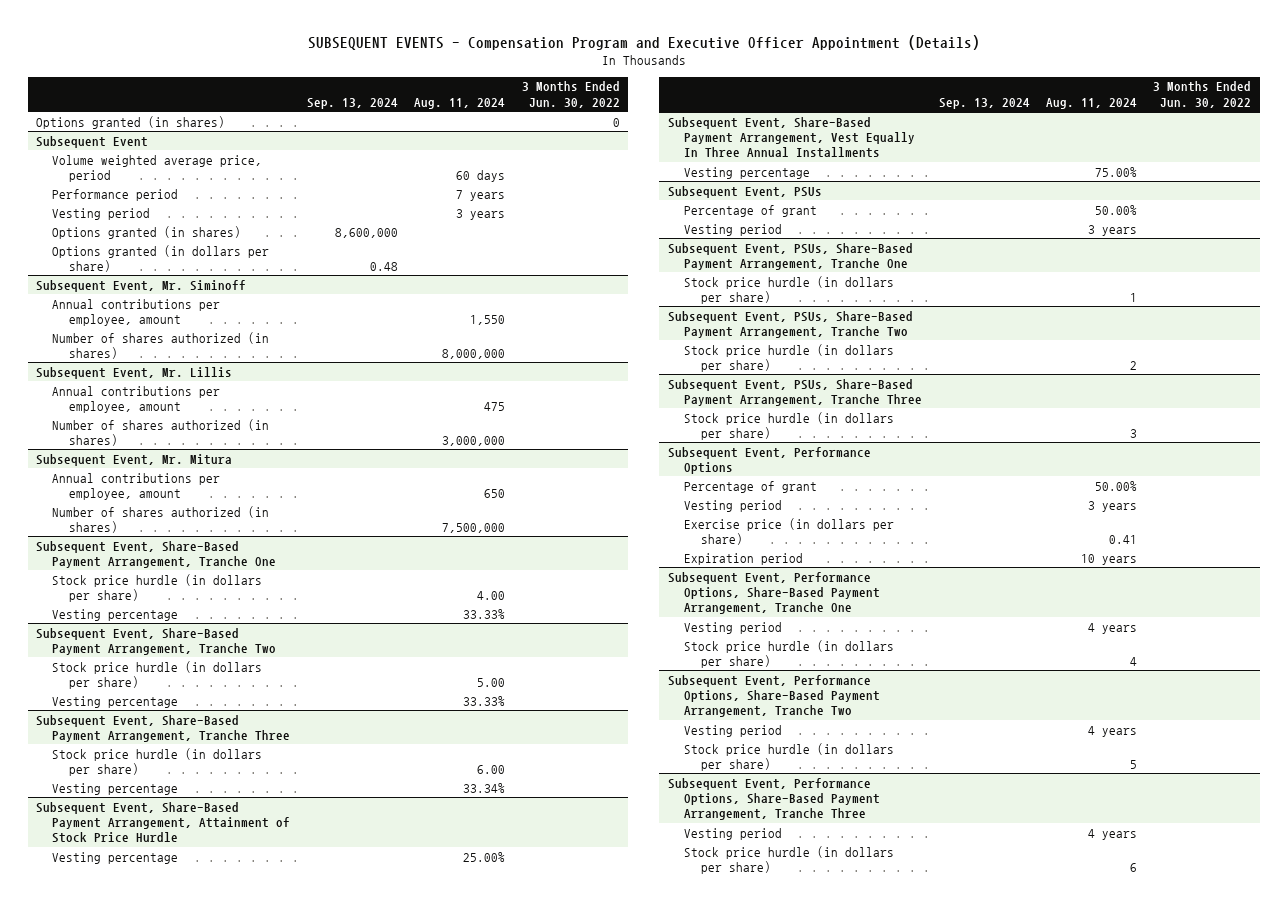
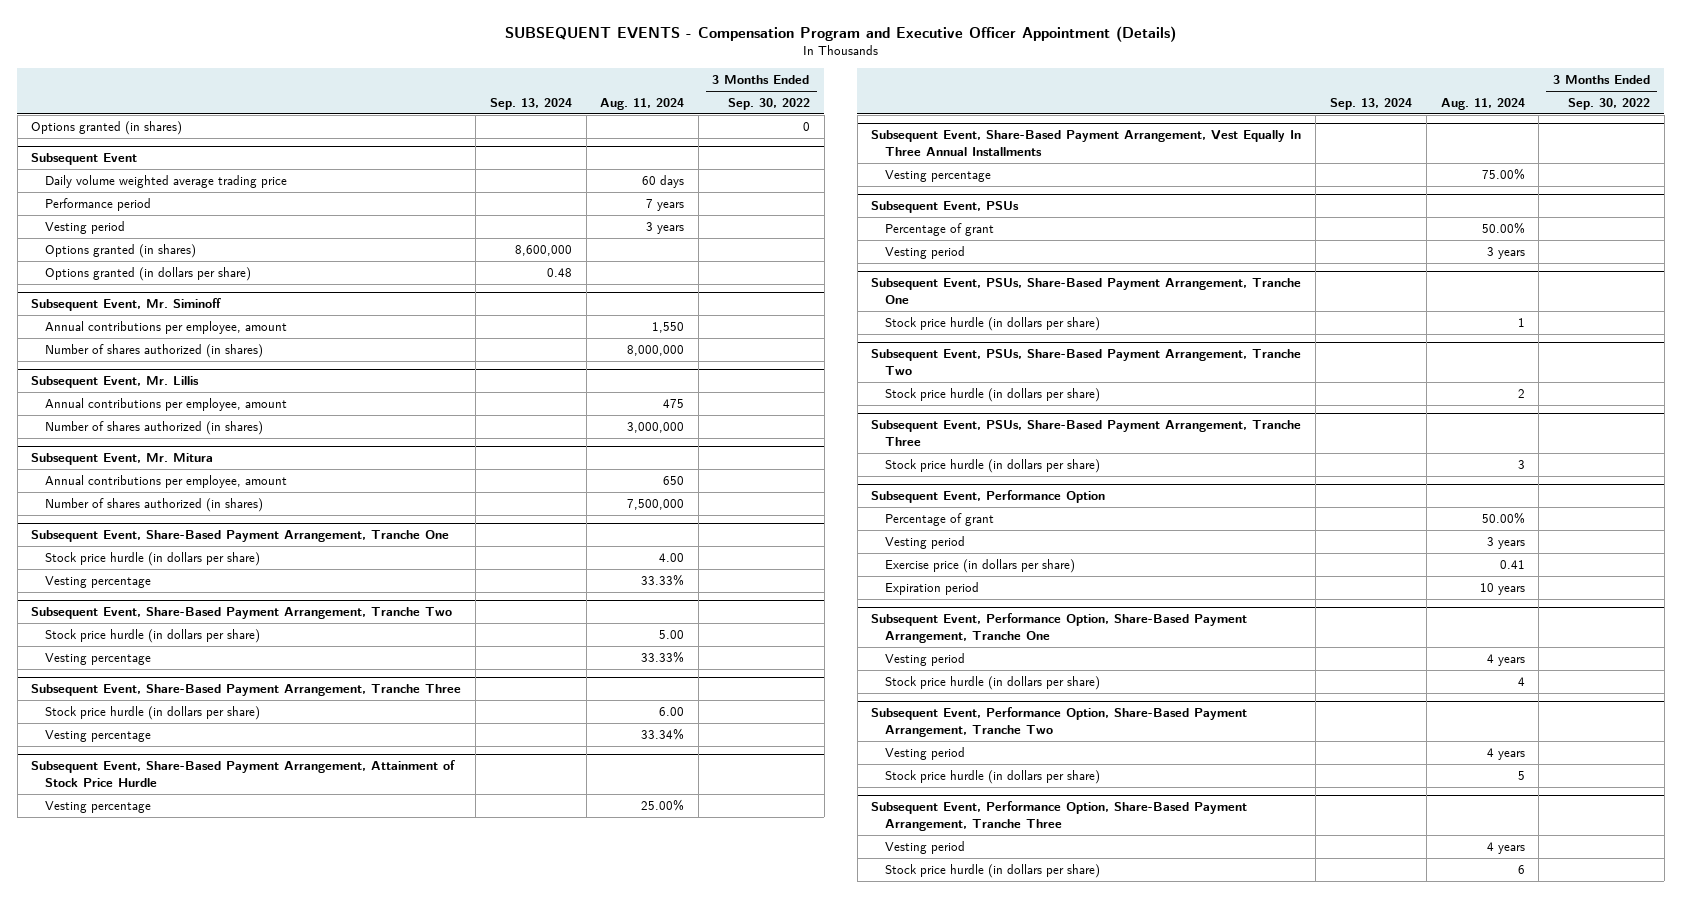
- | Sep. 13, 2024 | Aug. 11, 2024 | 3 Months Ended Jun. 30, 2022
+ | Sep. 13, 2024 | Aug. 11, 2024 | 3 Months Ended Sep. 30, 2022
@ Subsequent Event
- Volume weighted average price, period | | 60 days |
+ Daily volume weighted average trading price | | 60 days |
- Subsequent Event, Performance Options
+ Subsequent Event, Performance Option
- Subsequent Event, Performance Options, Share-Based Payment Arrangement, Tranche One
+ Subsequent Event, Performance Option, Share-Based Payment Arrangement, Tranche One
- Subsequent Event, Performance Options, Share-Based Payment Arrangement, Tranche Two
+ Subsequent Event, Performance Option, Share-Based Payment Arrangement, Tranche Two
- Subsequent Event, Performance Options, Share-Based Payment Arrangement, Tranche Three
+ Subsequent Event, Performance Option, Share-Based Payment Arrangement, Tranche Three

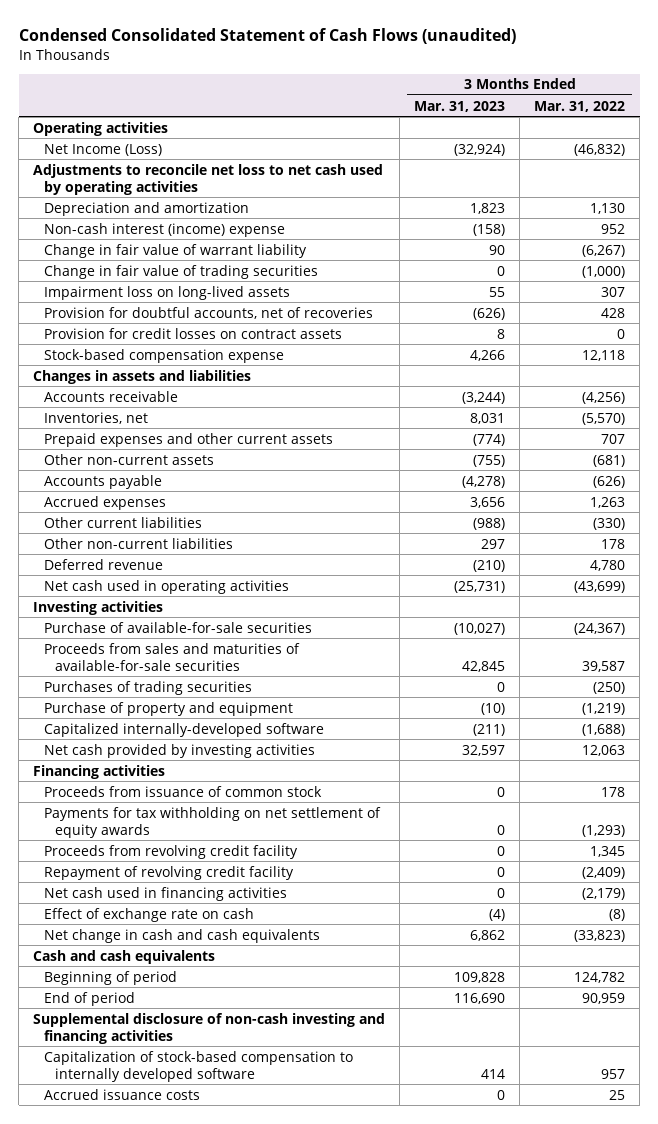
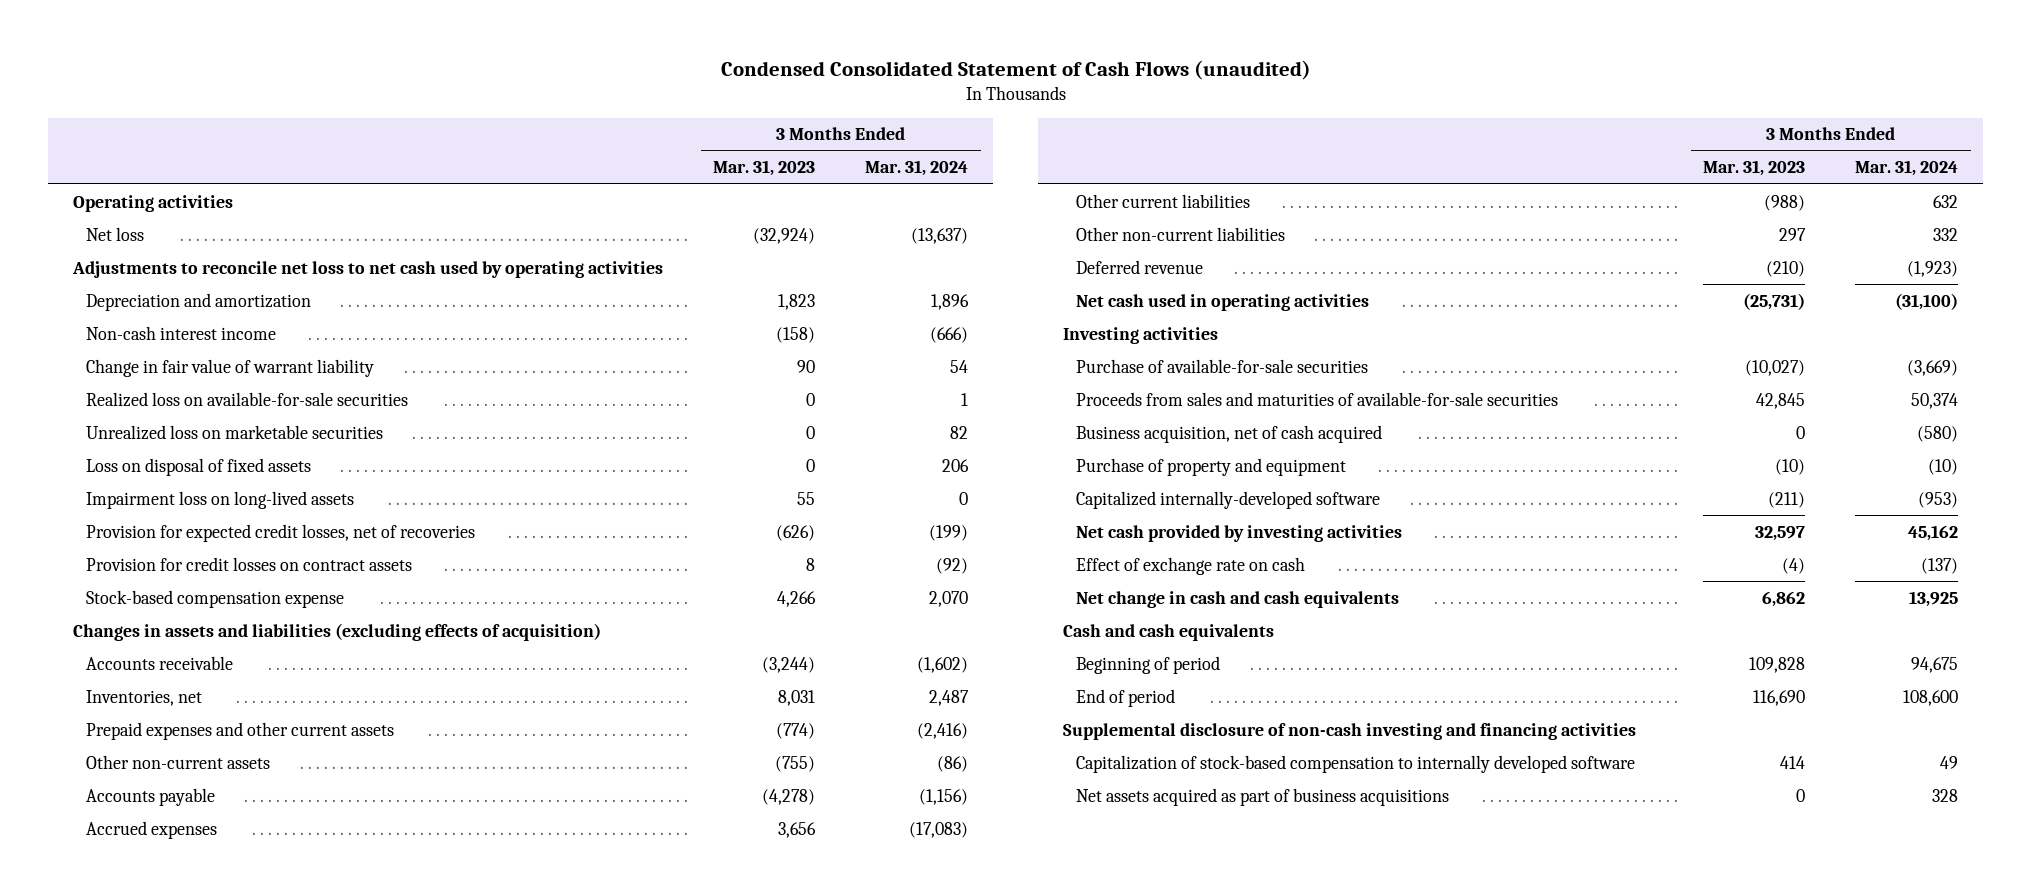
- | 3 Months Ended Mar. 31, 2023 | 3 Months Ended Mar. 31, 2022
+ | 3 Months Ended Mar. 31, 2023 | 3 Months Ended Mar. 31, 2024
- Net Income (Loss) | (32,924) | (46,832)
+ Net loss | (32,924) | (13,637)
- Non-cash interest (income) expense | (158) | 952
+ Non-cash interest income | (158) | (666)
- Change in fair value of trading securities | 0 | (1,000)
+ Realized loss on available-for-sale securities | 0 | 1
+ Unrealized loss on marketable securities | 0 | 82
+ Loss on disposal of fixed assets | 0 | 206
- Provision for doubtful accounts, net of recoveries | (626) | 428
+ Provision for expected credit losses, net of recoveries | (626) | (199)
- Changes in assets and liabilities
+ Changes in assets and liabilities (excluding effects of acquisition)
- Purchases of trading securities | 0 | (250)
+ Business acquisition, net of cash acquired | 0 | (580)
- Financing activities
- Proceeds from issuance of common stock | 0 | 178
- Payments for tax withholding on net settlement of equity awards | 0 | (1,293)
- Proceeds from revolving credit facility | 0 | 1,345
- Repayment of revolving credit facility | 0 | (2,409)
- Net cash used in financing activities | 0 | (2,179)
- Accrued issuance costs | 0 | 25
+ Net assets acquired as part of business acquisitions | 0 | 328

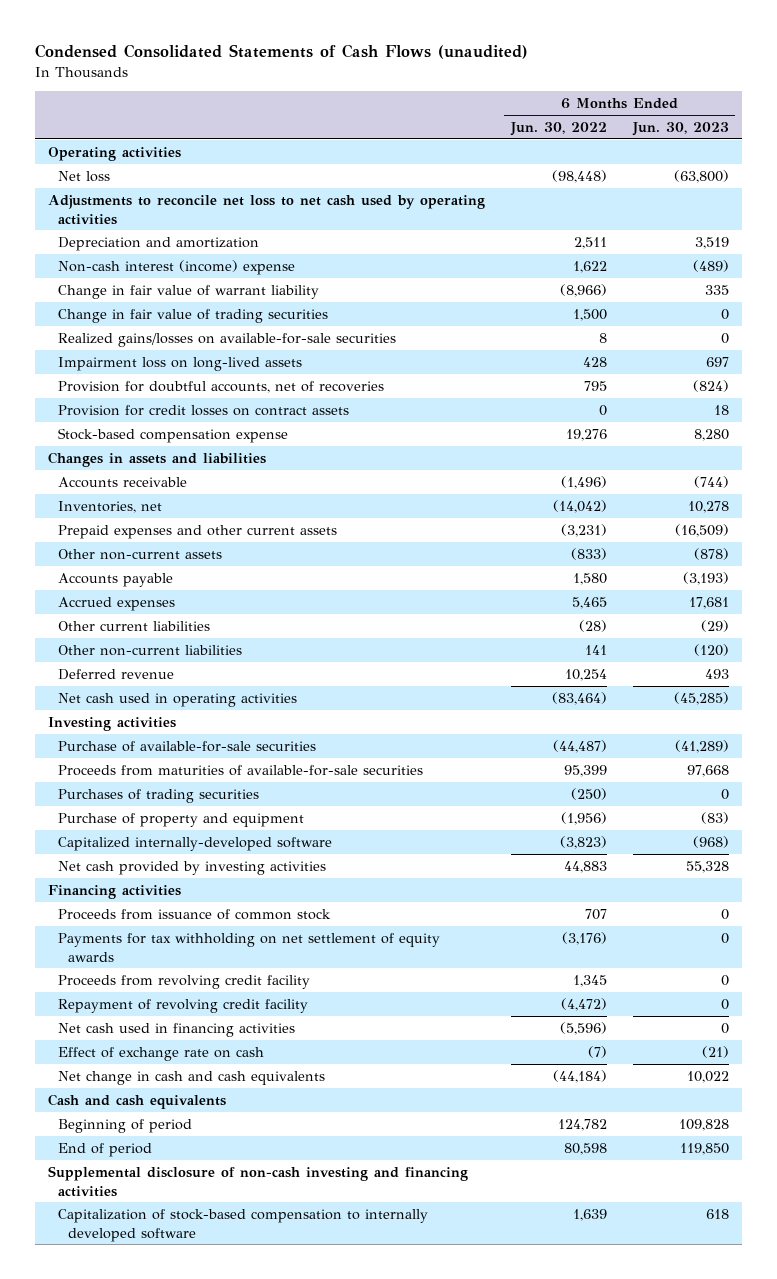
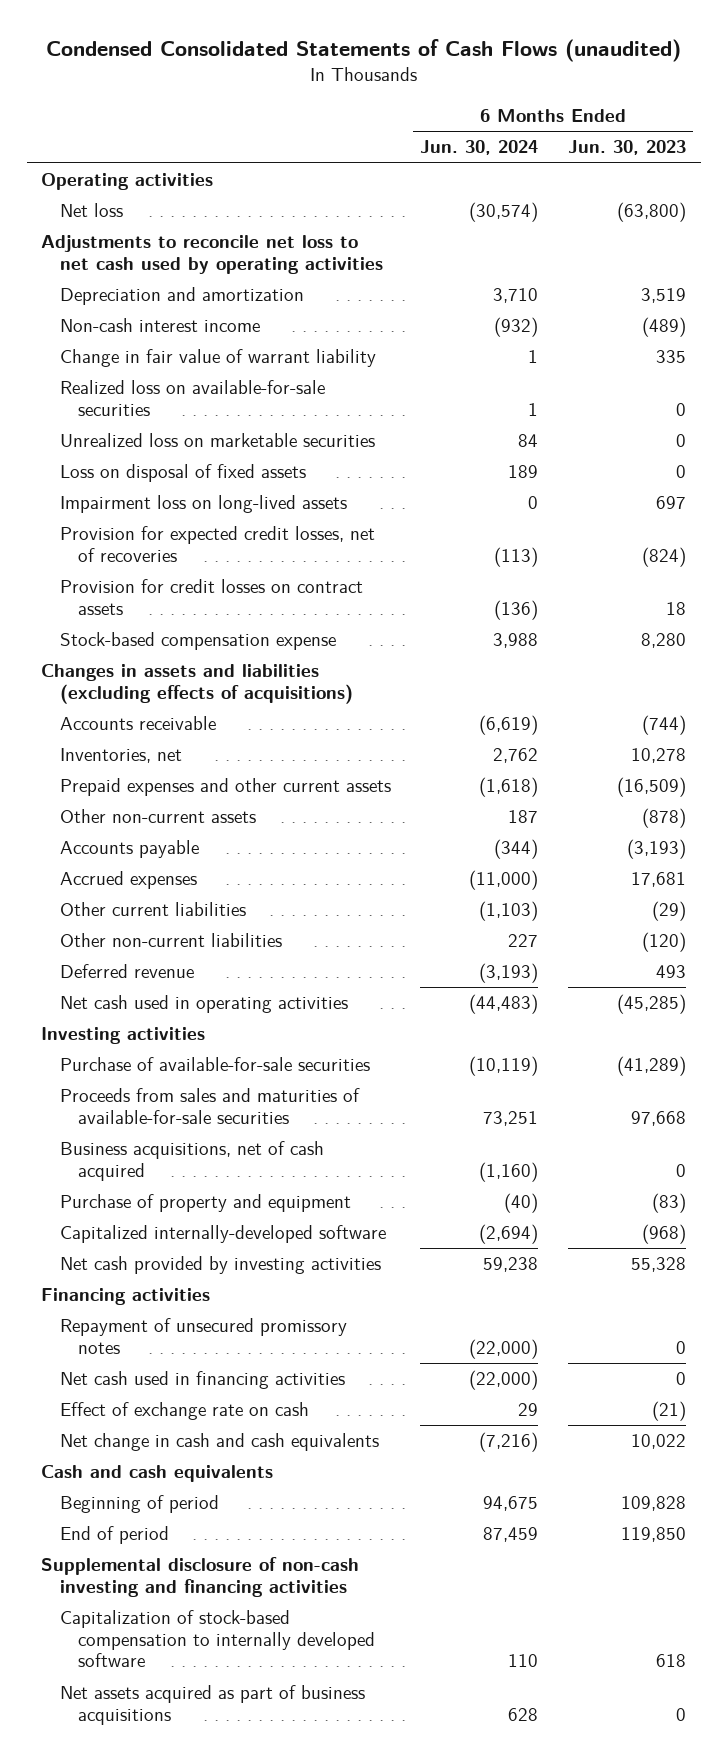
- | 6 Months Ended Jun. 30, 2022 | 6 Months Ended Jun. 30, 2023
+ | 6 Months Ended Jun. 30, 2024 | 6 Months Ended Jun. 30, 2023
- Non-cash interest (income) expense | 1,622 | (489)
+ Non-cash interest income | (932) | (489)
- Change in fair value of trading securities | 1,500 | 0
- Realized gains/losses on available-for-sale securities | 8 | 0
+ Realized loss on available-for-sale securities | 1 | 0
+ Unrealized loss on marketable securities | 84 | 0
+ Loss on disposal of fixed assets | 189 | 0
- Provision for doubtful accounts, net of recoveries | 795 | (824)
+ Provision for expected credit losses, net of recoveries | (113) | (824)
- Changes in assets and liabilities
+ Changes in assets and liabilities (excluding effects of acquisitions)
- Proceeds from maturities of available-for-sale securities | 95,399 | 97,668
- Purchases of trading securities | (250) | 0
+ Proceeds from sales and maturities of available-for-sale securities | 73,251 | 97,668
+ Business acquisitions, net of cash acquired | (1,160) | 0
- Proceeds from issuance of common stock | 707 | 0
- Payments for tax withholding on net settlement of equity awards | (3,176) | 0
- Proceeds from revolving credit facility | 1,345 | 0
- Repayment of revolving credit facility | (4,472) | 0
+ Repayment of unsecured promissory notes | (22,000) | 0
+ Net assets acquired as part of business acquisitions | 628 | 0

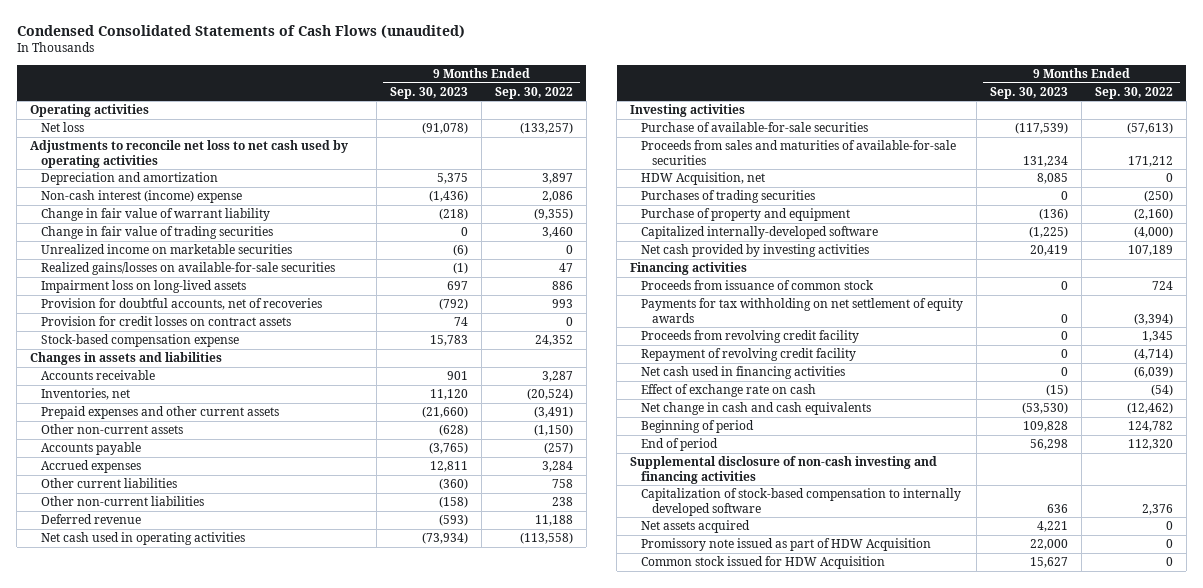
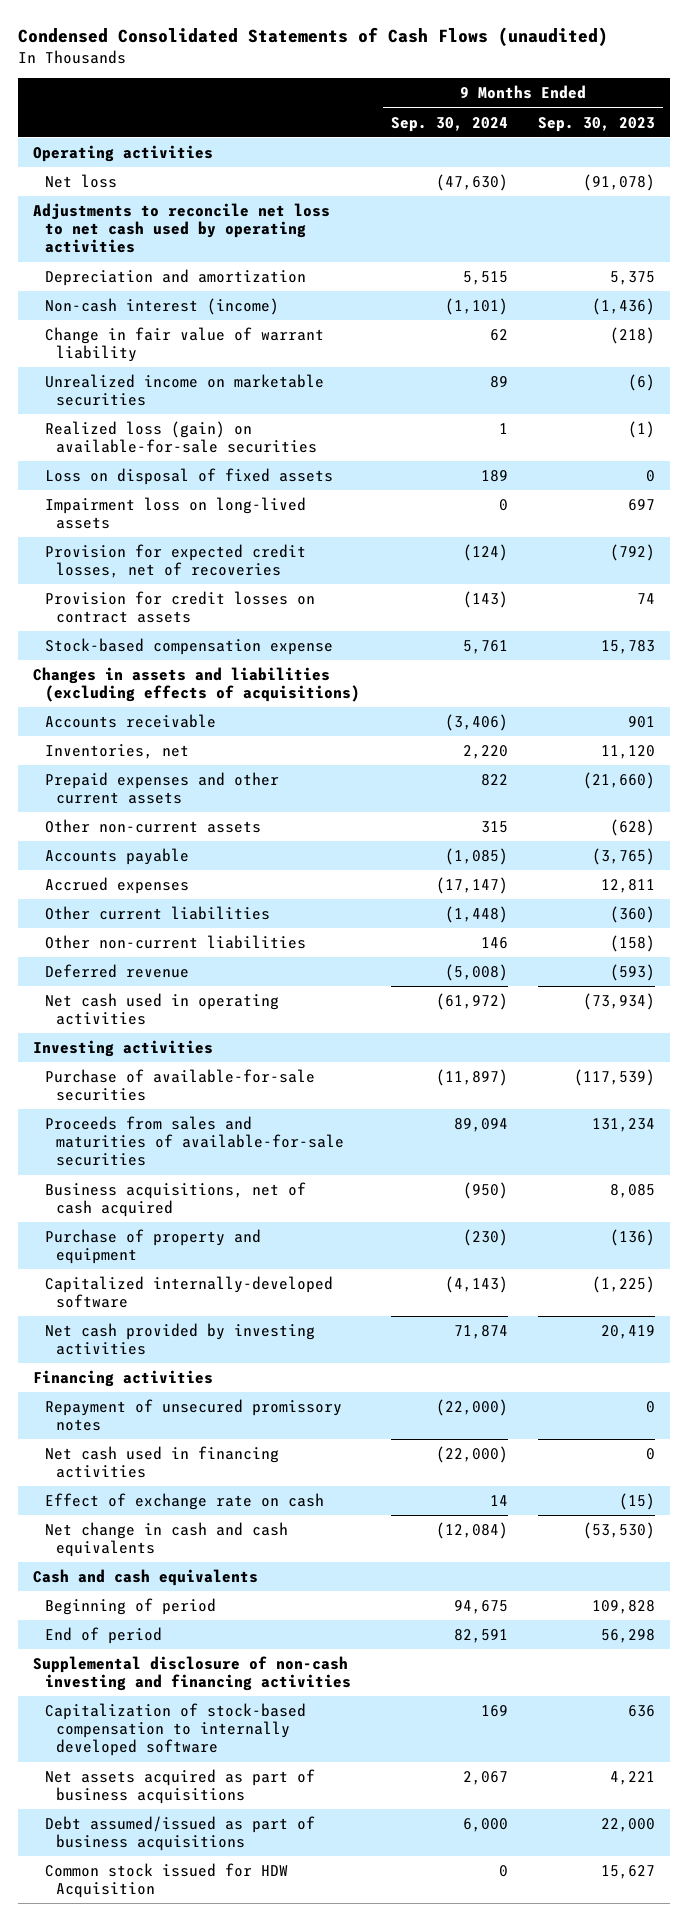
- | 9 Months Ended Sep. 30, 2023 | 9 Months Ended Sep. 30, 2022
+ | 9 Months Ended Sep. 30, 2024 | 9 Months Ended Sep. 30, 2023
- Non-cash interest (income) expense | (1,436) | 2,086
+ Non-cash interest (income) | (1,101) | (1,436)
- Change in fair value of trading securities | 0 | 3,460
- Realized gains/losses on available-for-sale securities | (1) | 47
+ Realized loss (gain) on available-for-sale securities | 1 | (1)
+ Loss on disposal of fixed assets | 189 | 0
- Provision for doubtful accounts, net of recoveries | (792) | 993
+ Provision for expected credit losses, net of recoveries | (124) | (792)
- Changes in assets and liabilities
+ Changes in assets and liabilities (excluding effects of acquisitions)
- HDW Acquisition, net | 8,085 | 0
- Purchases of trading securities | 0 | (250)
+ Business acquisitions, net of cash acquired | (950) | 8,085
- Proceeds from issuance of common stock | 0 | 724
- Payments for tax withholding on net settlement of equity awards | 0 | (3,394)
- Proceeds from revolving credit facility | 0 | 1,345
- Repayment of revolving credit facility | 0 | (4,714)
+ Repayment of unsecured promissory notes | (22,000) | 0
+ Cash and cash equivalents
- Net assets acquired | 4,221 | 0
- Promissory note issued as part of HDW Acquisition | 22,000 | 0
+ Net assets acquired as part of business acquisitions | 2,067 | 4,221
+ Debt assumed/issued as part of business acquisitions | 6,000 | 22,000

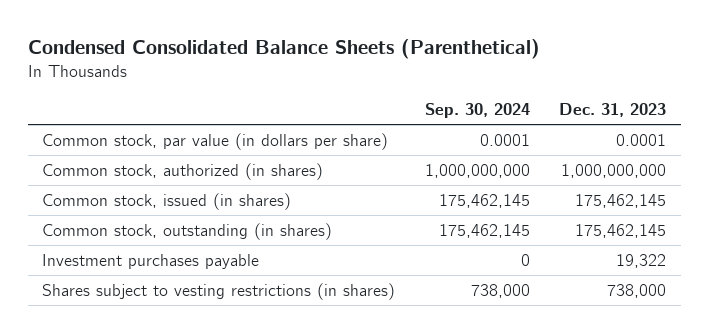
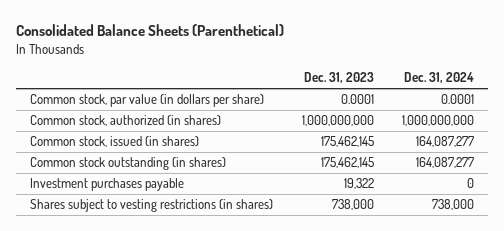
- Condensed Consolidated Balance Sheets (Parenthetical)
+ Consolidated Balance Sheets (Parenthetical)
- | Sep. 30, 2024 | Dec. 31, 2023
+ | Dec. 31, 2023 | Dec. 31, 2024
- Common stock, outstanding (in shares) | 175,462,145 | 175,462,145
+ Common stock outstanding (in shares) | 175,462,145 | 164,087,277

